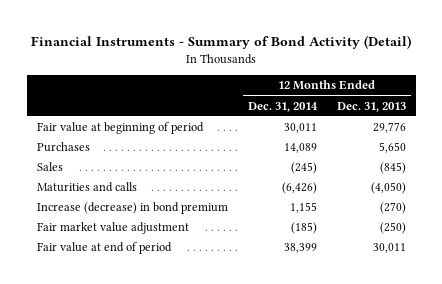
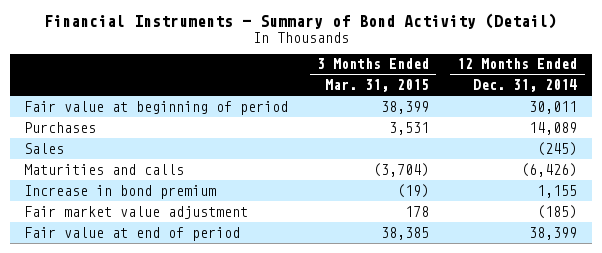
- | 12 Months Ended Dec. 31, 2014 | 12 Months Ended Dec. 31, 2013
+ | 3 Months Ended Mar. 31, 2015 | 12 Months Ended Dec. 31, 2014
- Increase (decrease) in bond premium | 1,155 | (270)
+ Increase in bond premium | (19) | 1,155

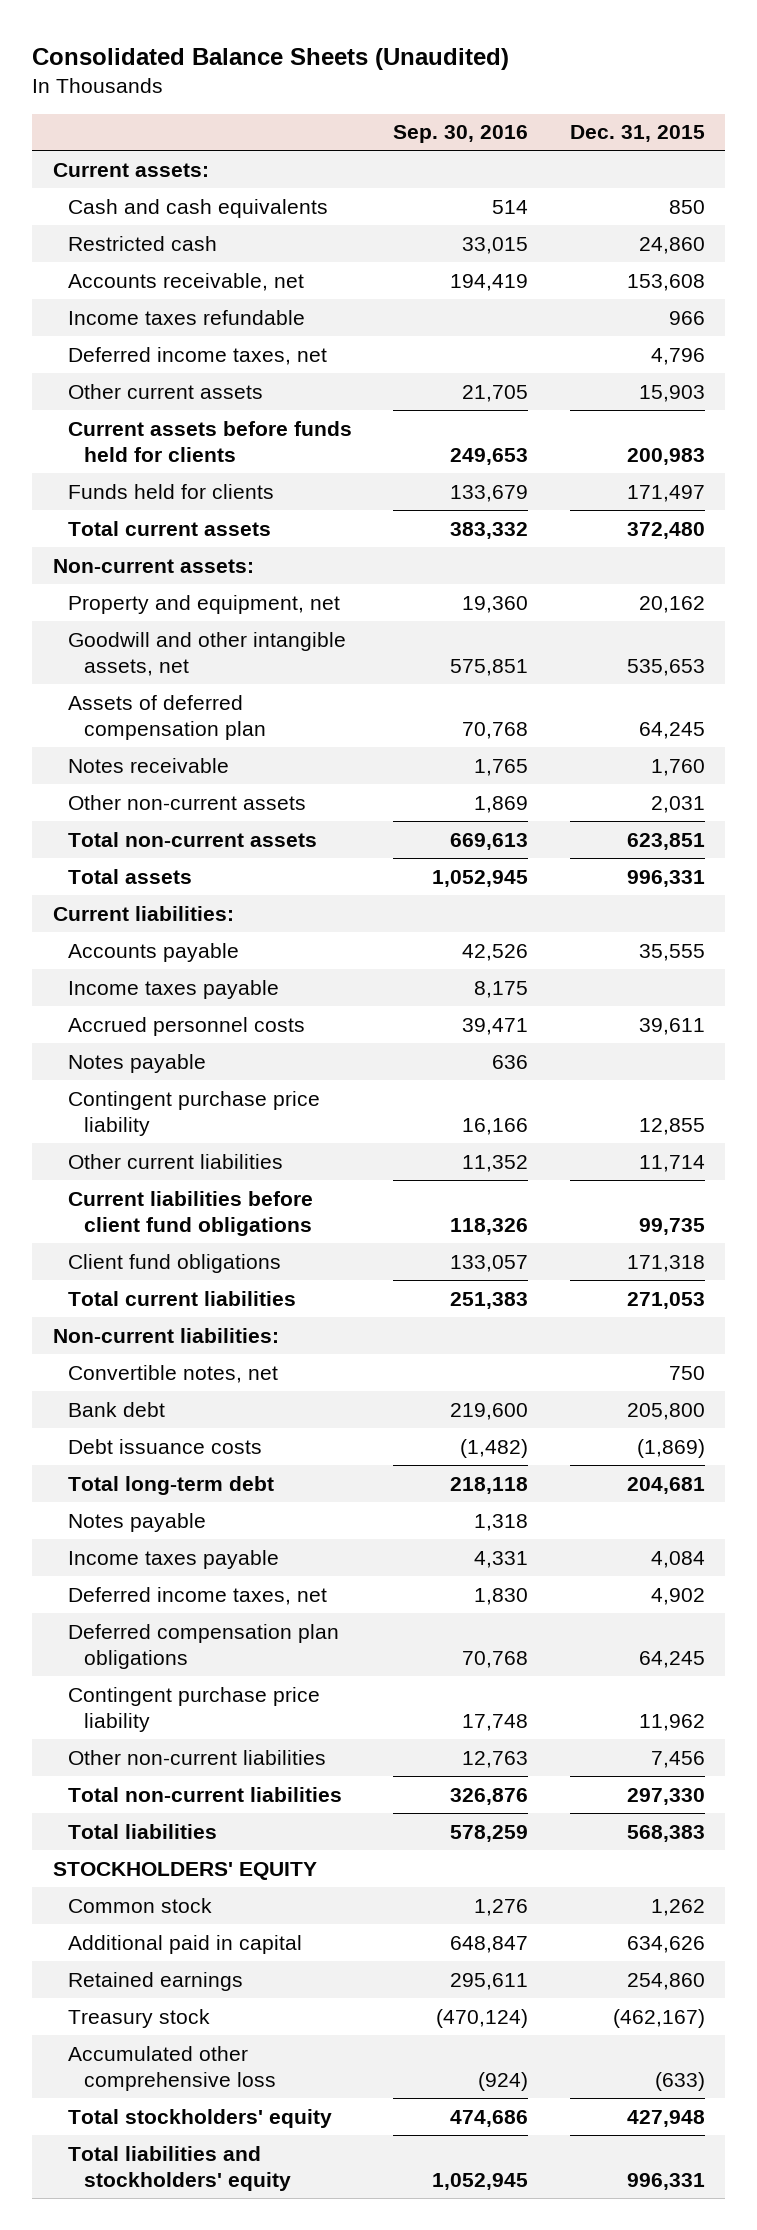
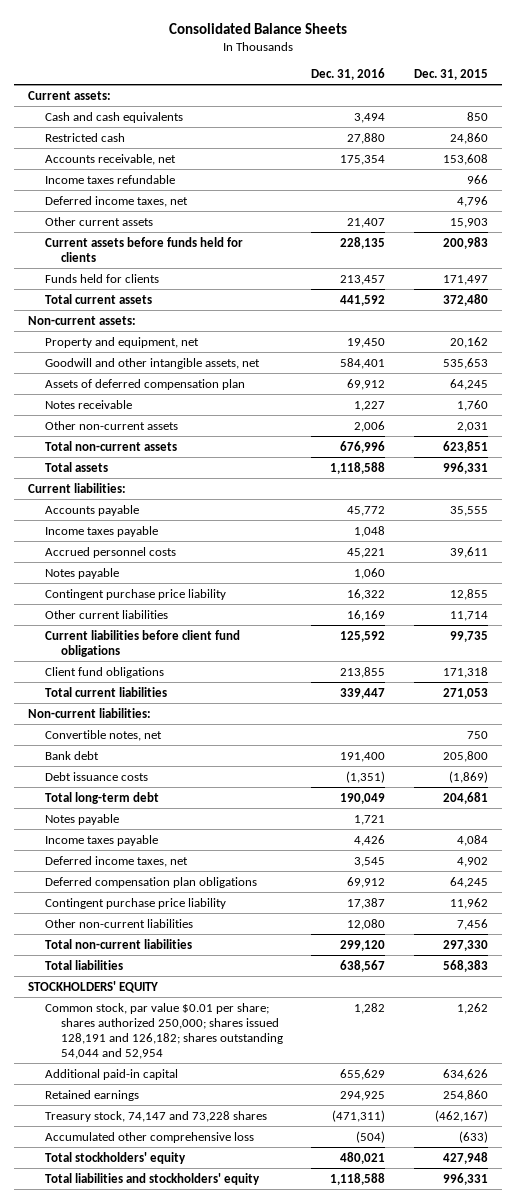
- Consolidated Balance Sheets (Unaudited)
+ Consolidated Balance Sheets
- | Sep. 30, 2016 | Dec. 31, 2015
+ | Dec. 31, 2016 | Dec. 31, 2015
- Common stock | 1,276 | 1,262
- Additional paid in capital | 648,847 | 634,626
+ Common stock, par value $0.01 per share; shares authorized 250,000; shares issued 128,191 and 126,182; shares outstanding 54,044 and 52,954 | 1,282 | 1,262
+ Additional paid-in capital | 655,629 | 634,626
- Treasury stock | (470,124) | (462,167)
+ Treasury stock, 74,147 and 73,228 shares | (471,311) | (462,167)

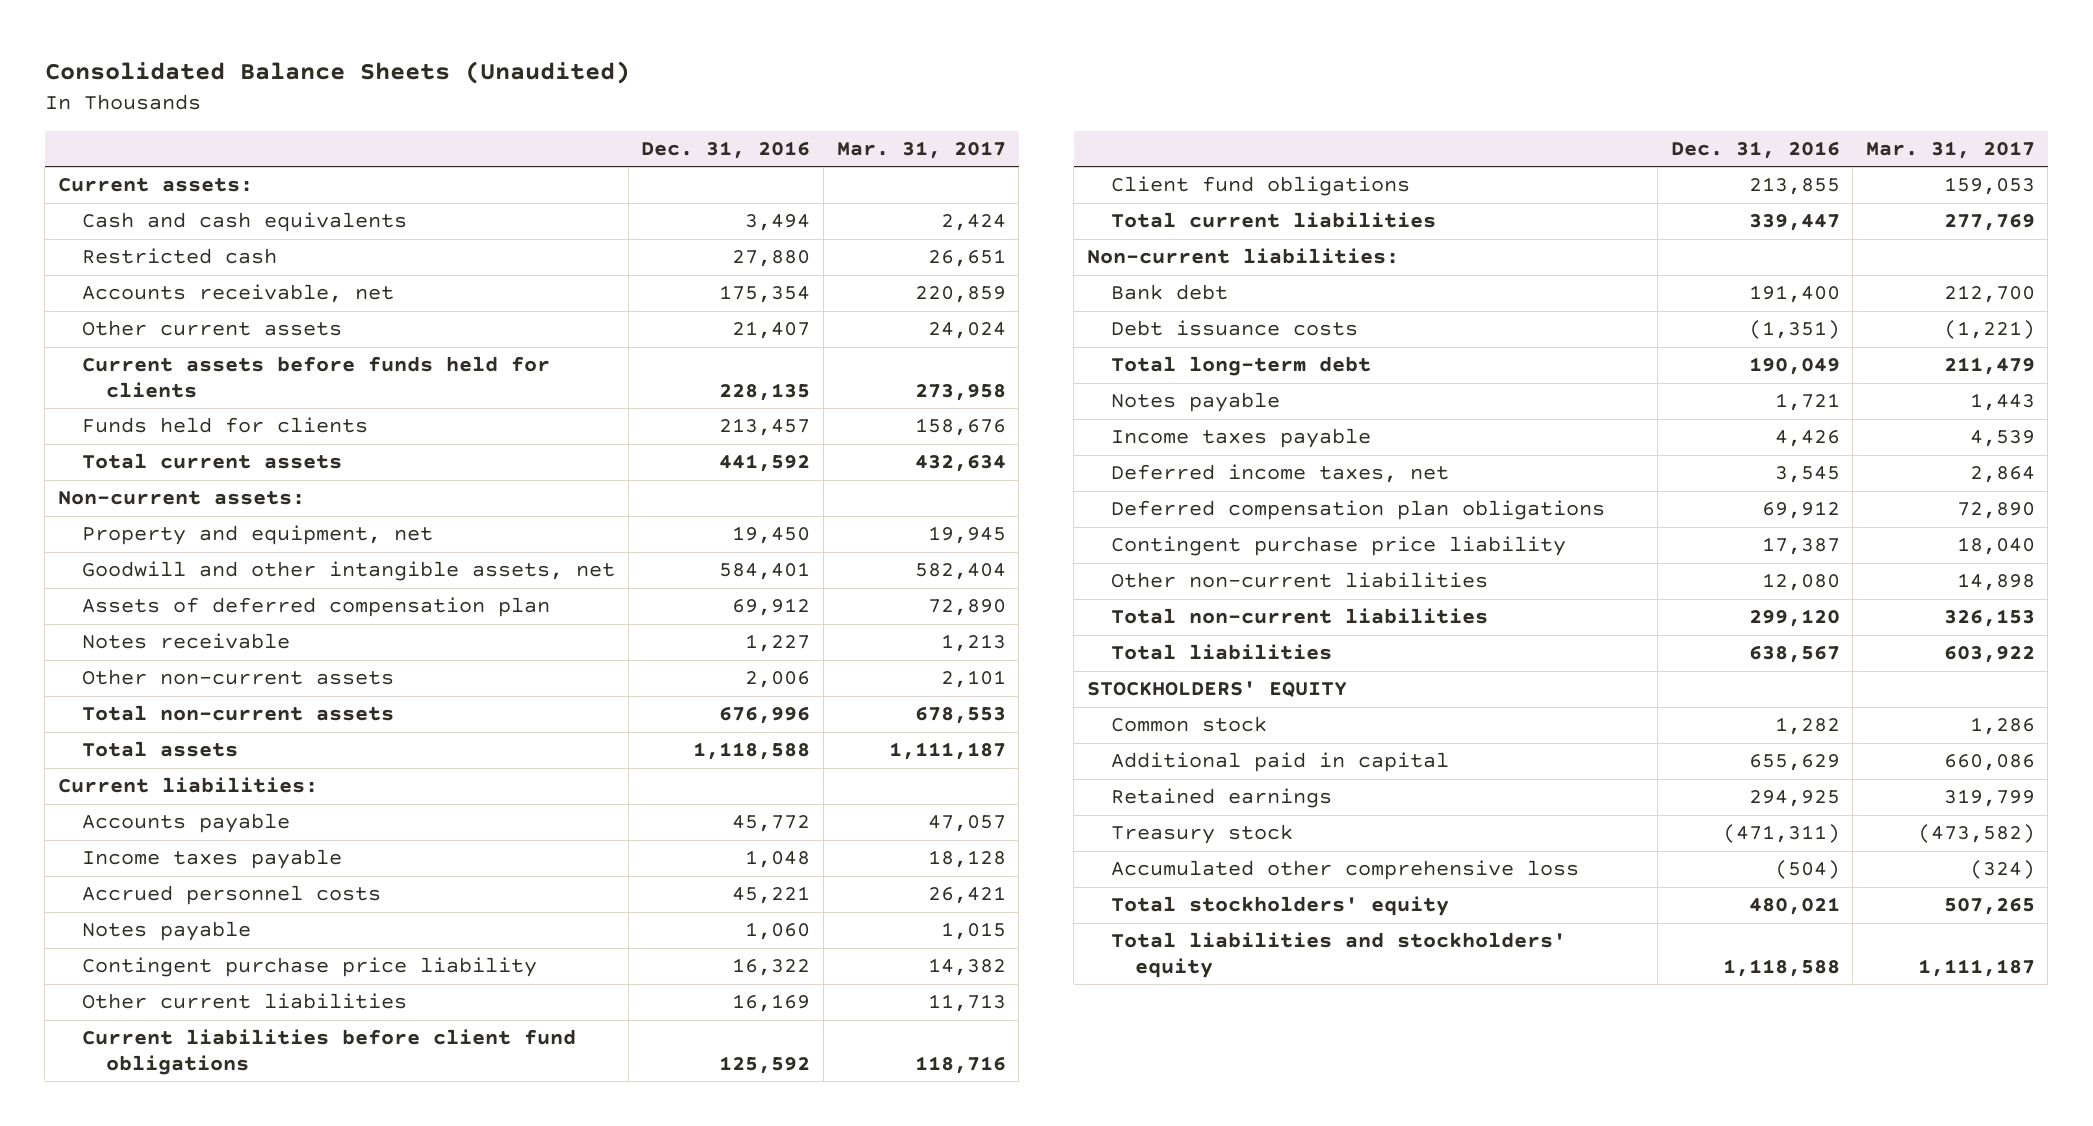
- Consolidated Balance Sheets
+ Consolidated Balance Sheets (Unaudited)
- | Dec. 31, 2016 | Dec. 31, 2015
+ | Dec. 31, 2016 | Mar. 31, 2017
- Income taxes refundable | | 966
- Deferred income taxes, net | | 4,796
- Convertible notes, net | | 750
- Common stock, par value $0.01 per share; shares authorized 250,000; shares issued 128,191 and 126,182; shares outstanding 54,044 and 52,954 | 1,282 | 1,262
- Additional paid-in capital | 655,629 | 634,626
+ Common stock | 1,282 | 1,286
+ Additional paid in capital | 655,629 | 660,086
- Treasury stock, 74,147 and 73,228 shares | (471,311) | (462,167)
+ Treasury stock | (471,311) | (473,582)

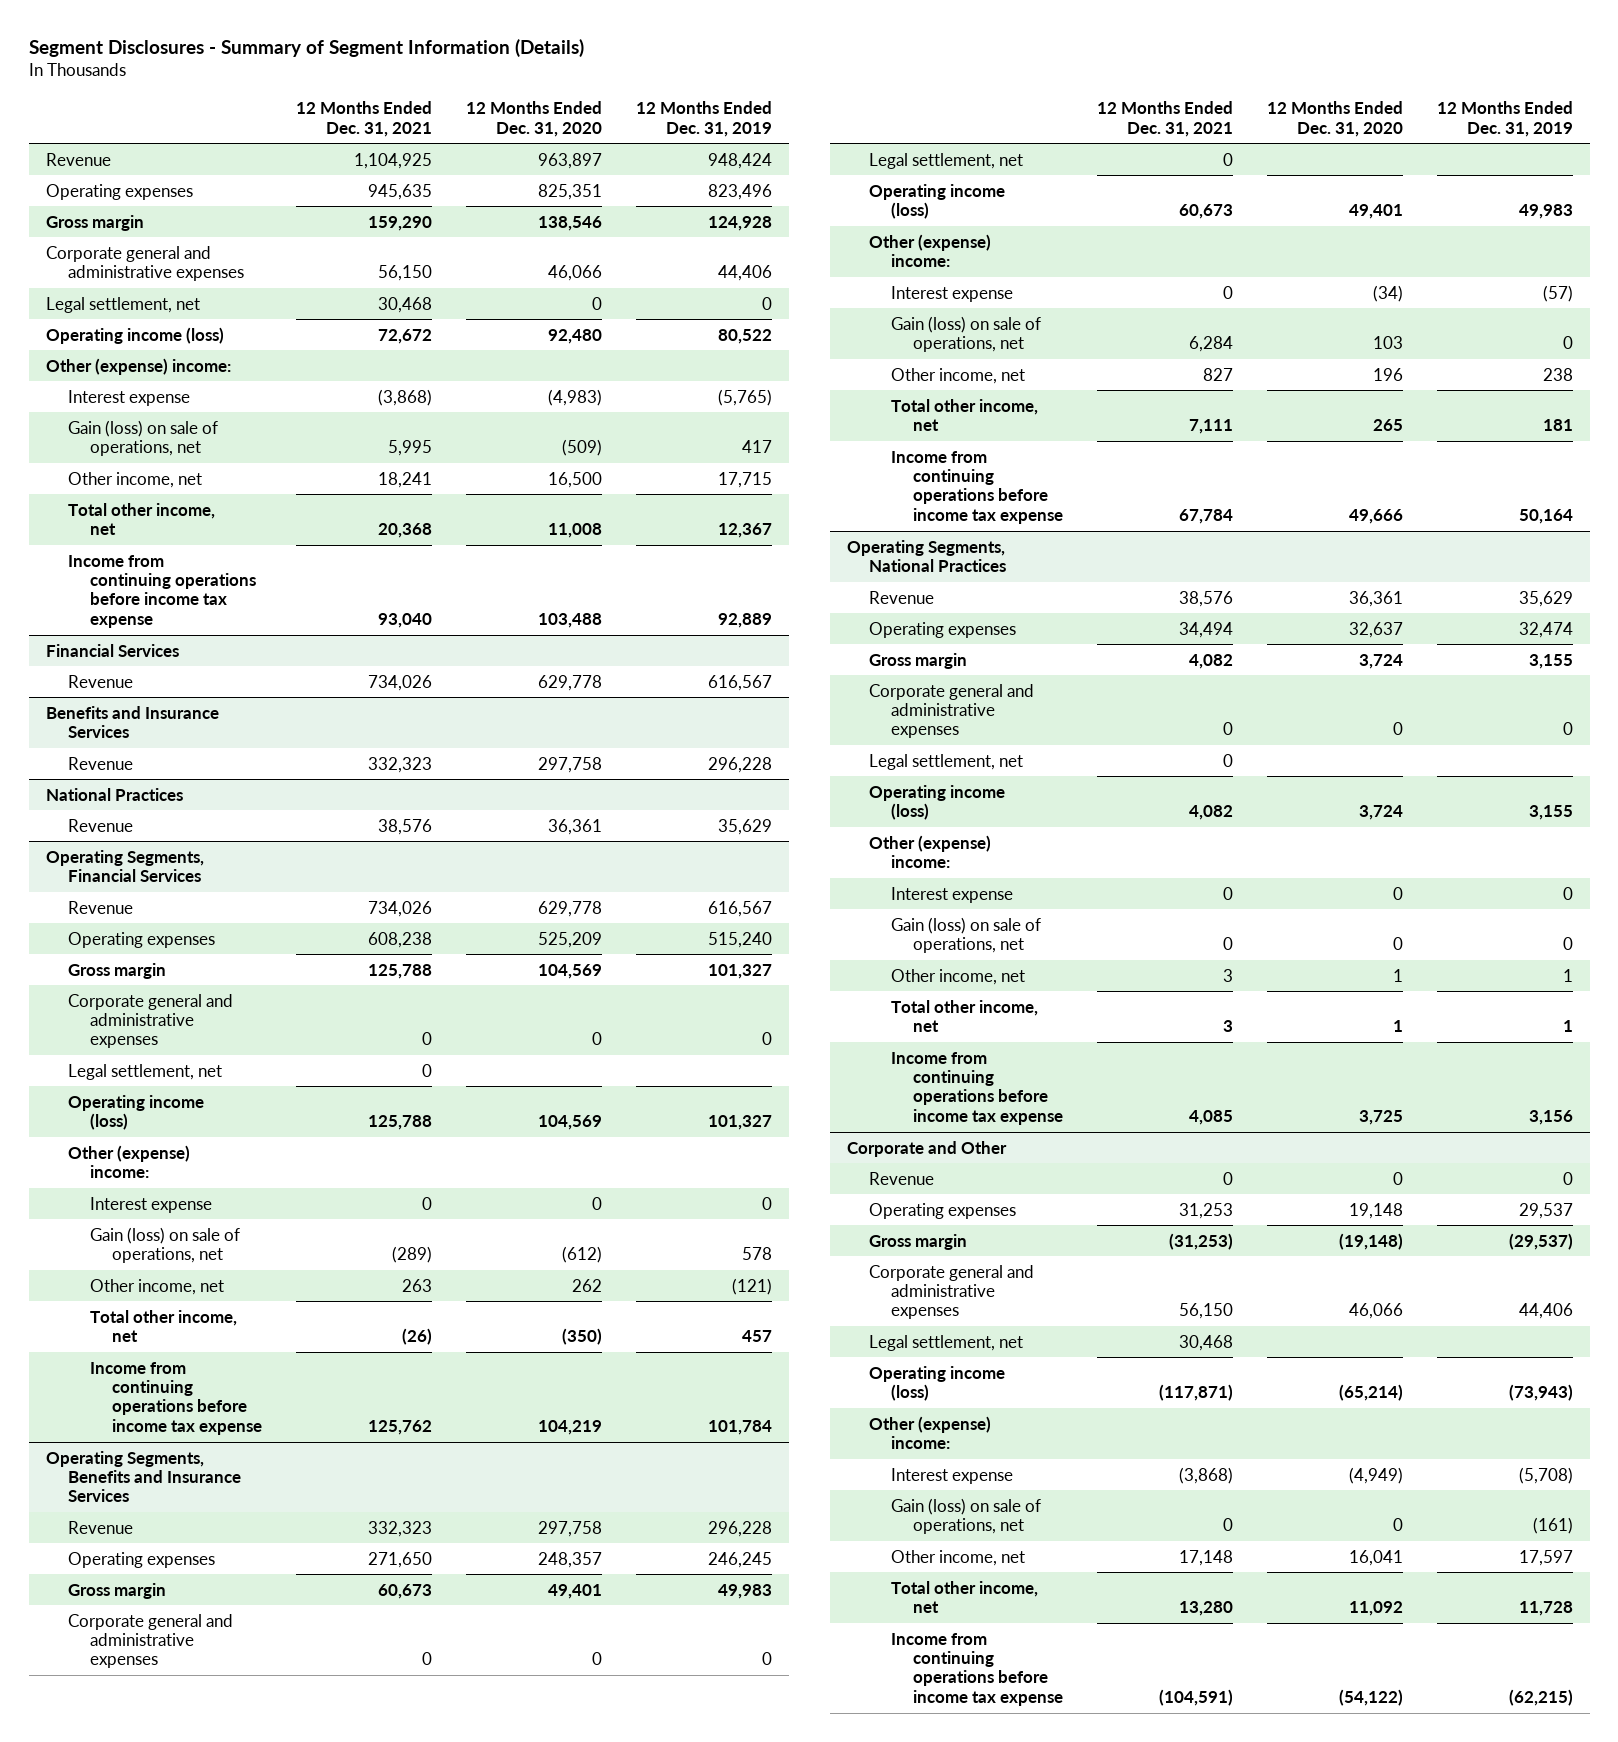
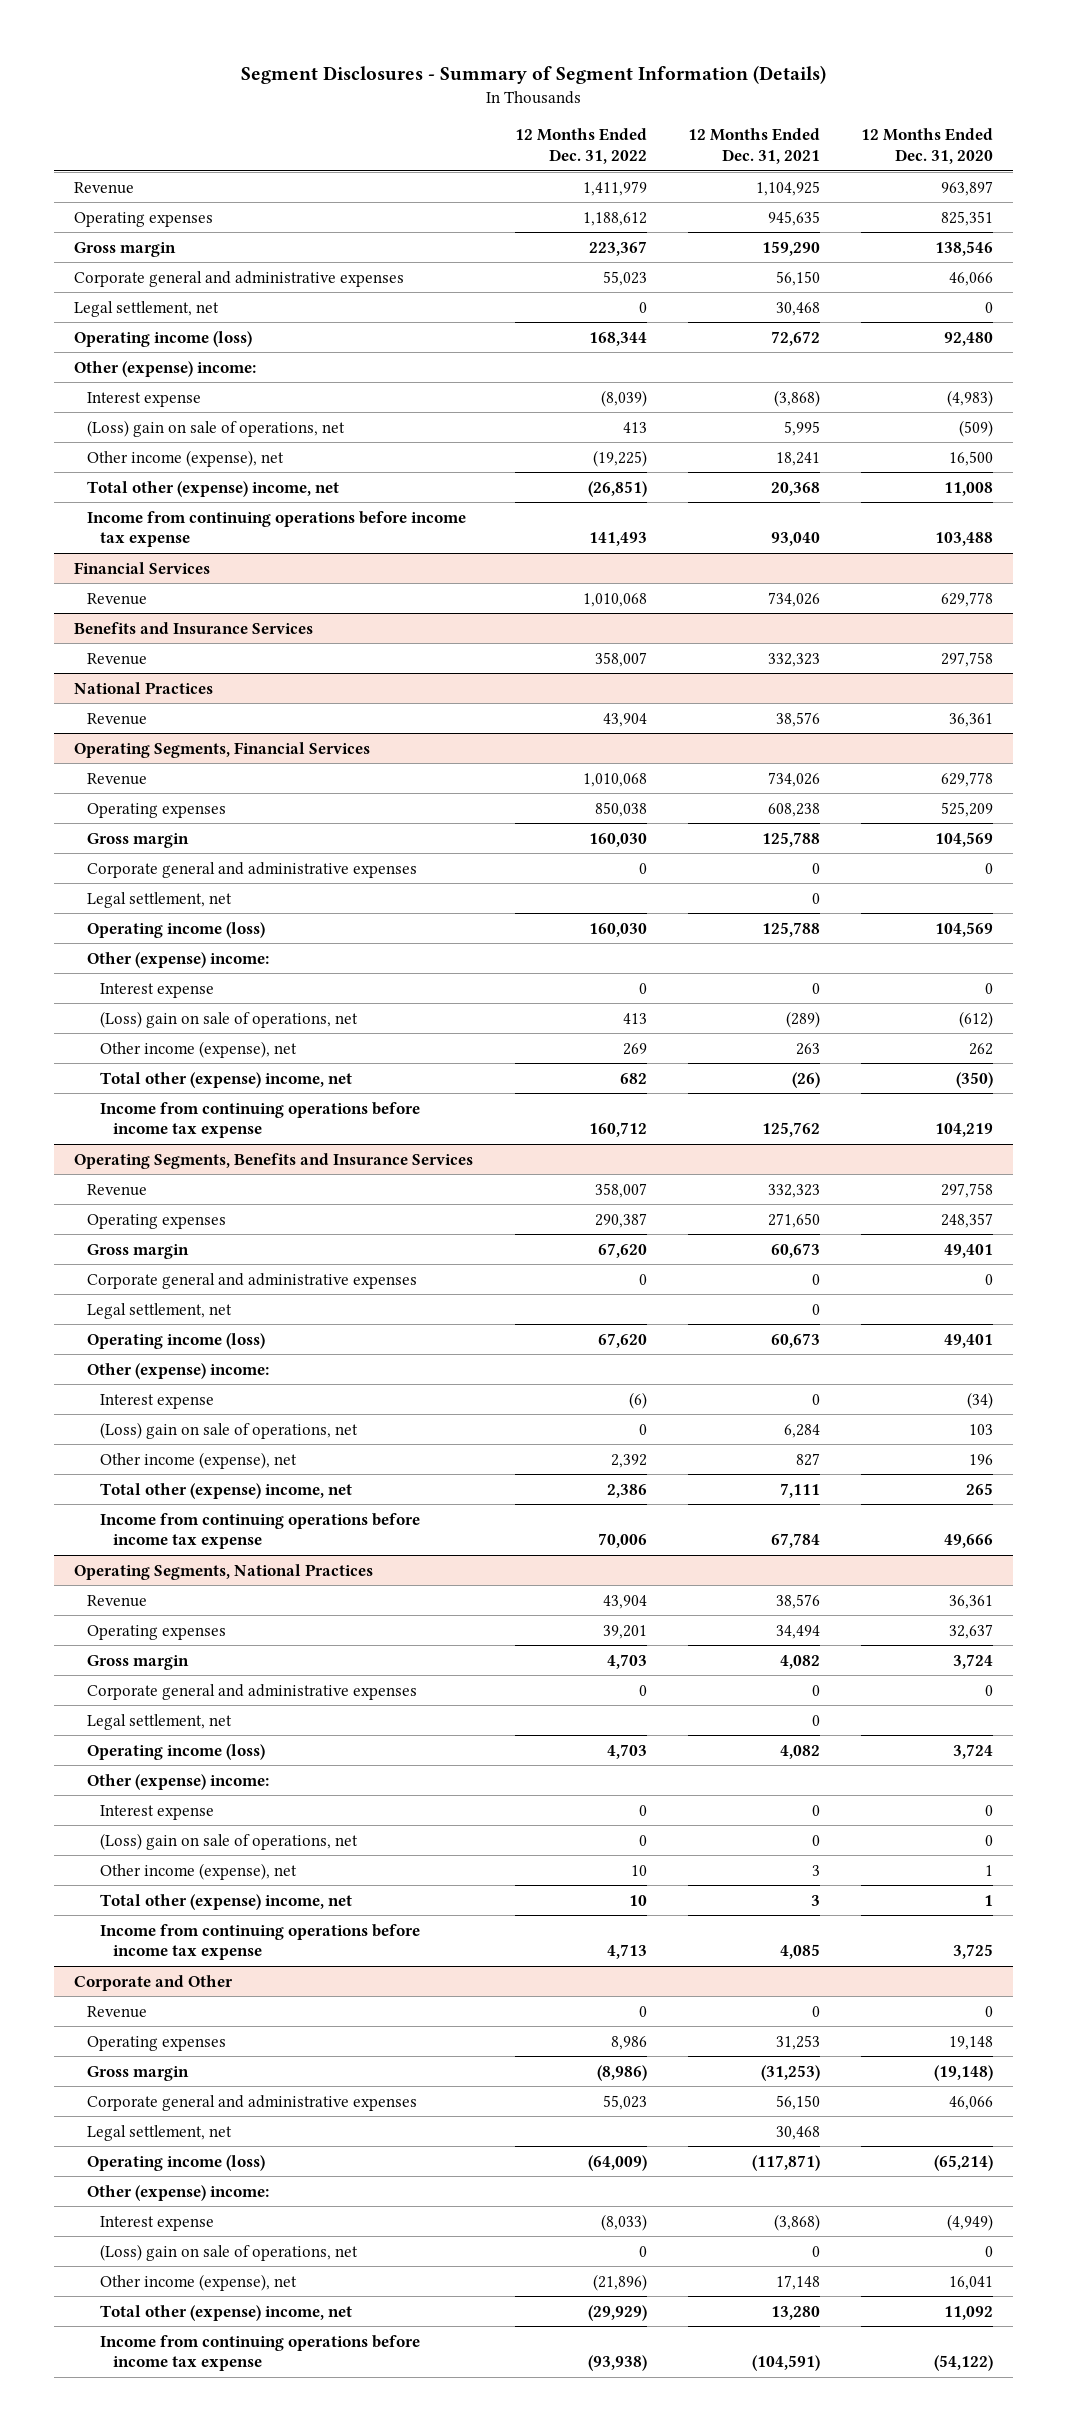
- | 12 Months Ended Dec. 31, 2021 | 12 Months Ended Dec. 31, 2020 | 12 Months Ended Dec. 31, 2019
+ | 12 Months Ended Dec. 31, 2022 | 12 Months Ended Dec. 31, 2021 | 12 Months Ended Dec. 31, 2020
- Gain (loss) on sale of operations, net | 5,995 | (509) | 417
- Other income, net | 18,241 | 16,500 | 17,715
- Total other income, net | 20,368 | 11,008 | 12,367
+ (Loss) gain on sale of operations, net | 413 | 5,995 | (509)
+ Other income (expense), net | (19,225) | 18,241 | 16,500
+ Total other (expense) income, net | (26,851) | 20,368 | 11,008
@ Operating Segments, Financial Services
- Gain (loss) on sale of operations, net | (289) | (612) | 578
- Other income, net | 263 | 262 | (121)
- Total other income, net | (26) | (350) | 457
+ (Loss) gain on sale of operations, net | 413 | (289) | (612)
+ Other income (expense), net | 269 | 263 | 262
+ Total other (expense) income, net | 682 | (26) | (350)
@ Operating Segments, Benefits and Insurance Services
- Gain (loss) on sale of operations, net | 6,284 | 103 | 0
- Other income, net | 827 | 196 | 238
- Total other income, net | 7,111 | 265 | 181
+ (Loss) gain on sale of operations, net | 0 | 6,284 | 103
+ Other income (expense), net | 2,392 | 827 | 196
+ Total other (expense) income, net | 2,386 | 7,111 | 265
@ Operating Segments, National Practices
- Gain (loss) on sale of operations, net | 0 | 0 | 0
- Other income, net | 3 | 1 | 1
- Total other income, net | 3 | 1 | 1
+ (Loss) gain on sale of operations, net | 0 | 0 | 0
+ Other income (expense), net | 10 | 3 | 1
+ Total other (expense) income, net | 10 | 3 | 1
@ Corporate and Other
- Gain (loss) on sale of operations, net | 0 | 0 | (161)
- Other income, net | 17,148 | 16,041 | 17,597
- Total other income, net | 13,280 | 11,092 | 11,728
+ (Loss) gain on sale of operations, net | 0 | 0 | 0
+ Other income (expense), net | (21,896) | 17,148 | 16,041
+ Total other (expense) income, net | (29,929) | 13,280 | 11,092

